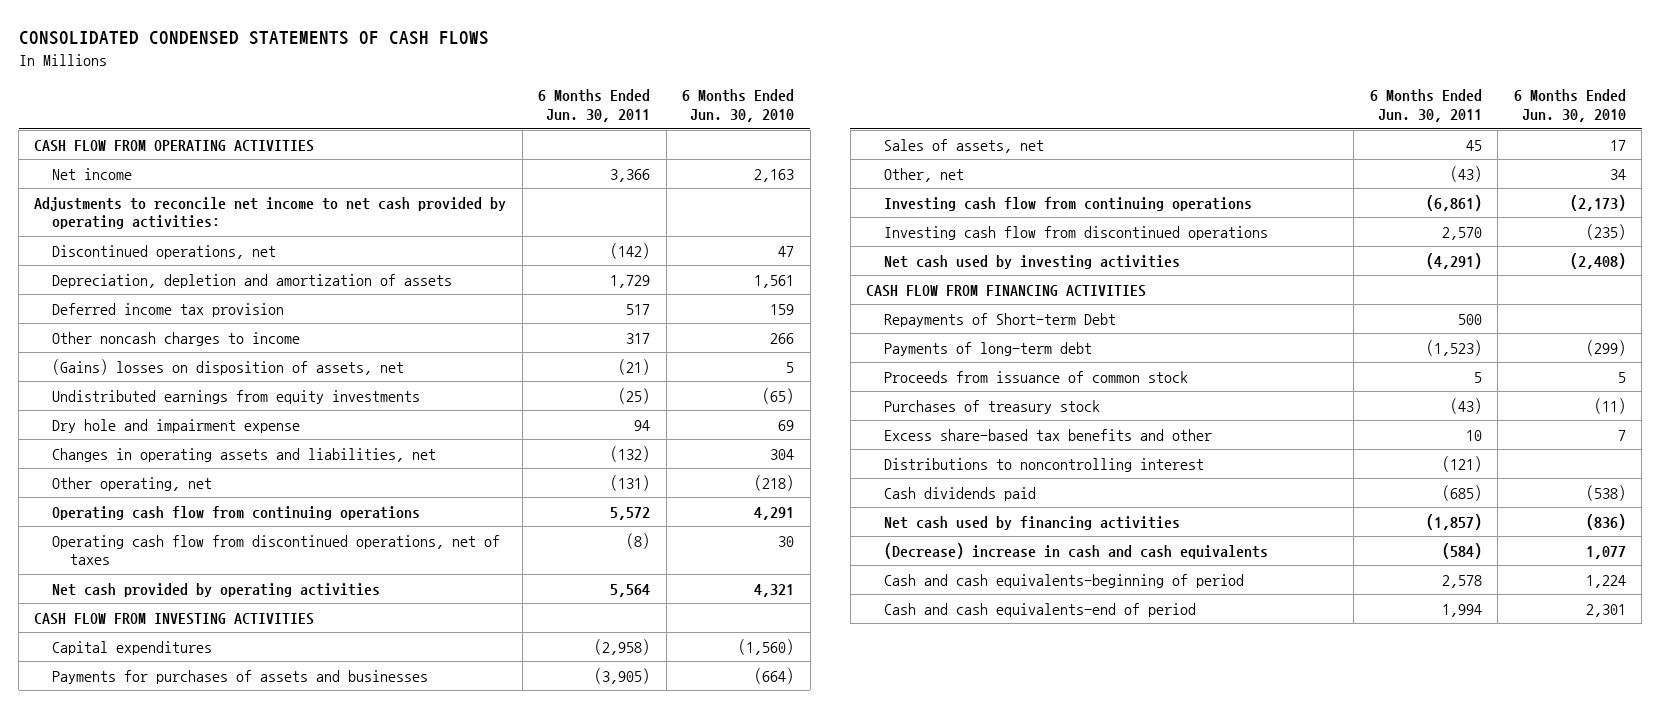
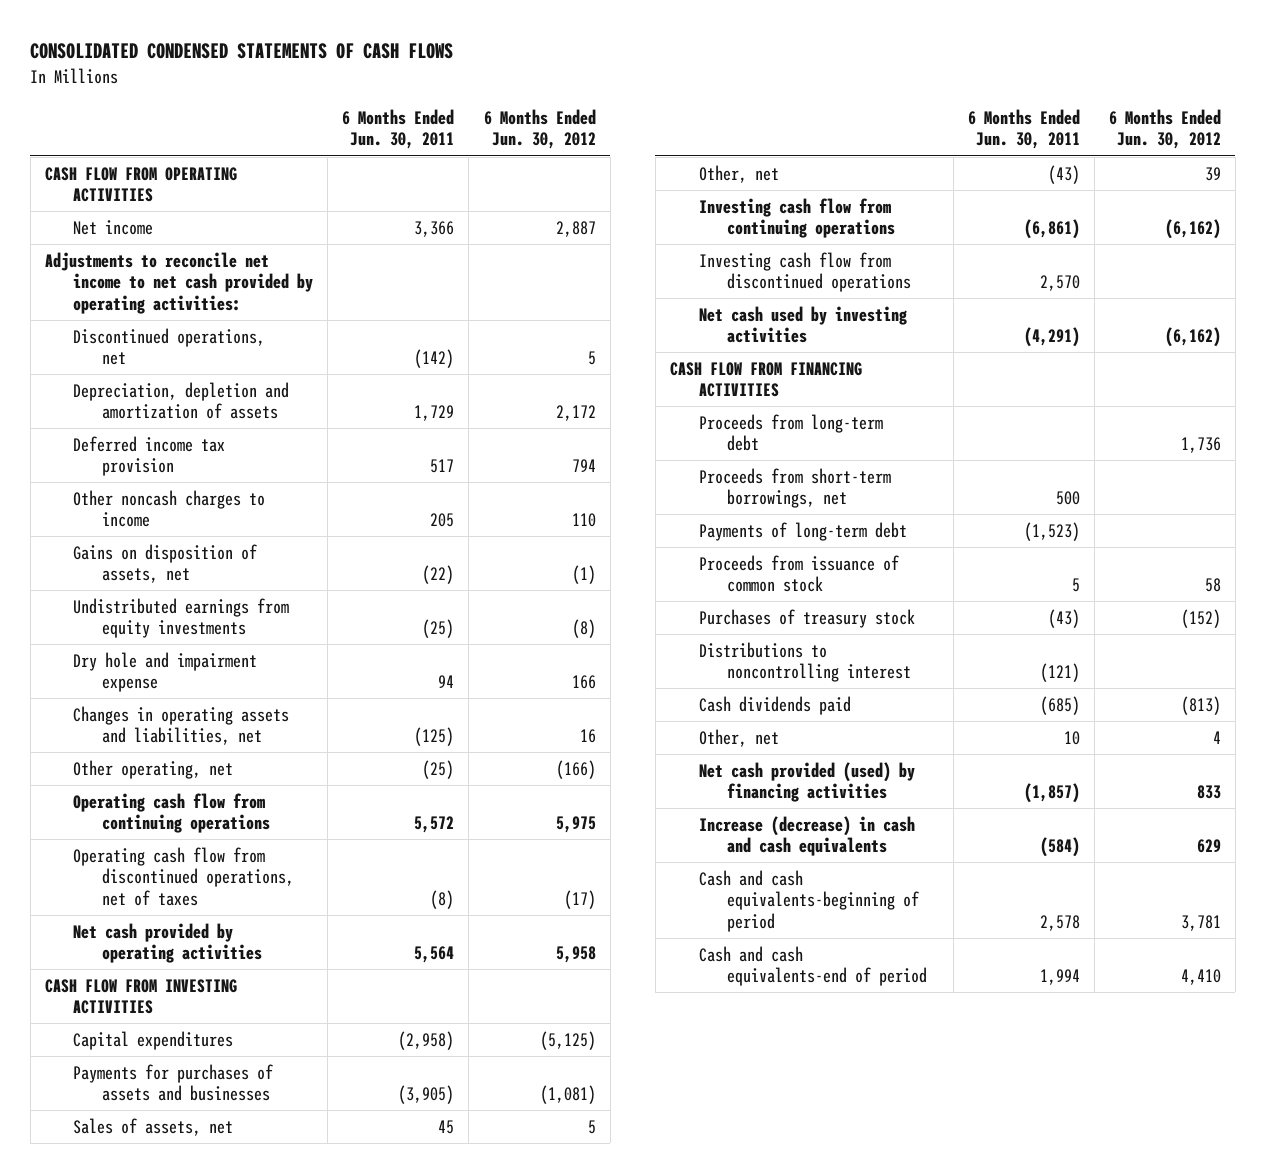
- | 6 Months Ended Jun. 30, 2011 | 6 Months Ended Jun. 30, 2010
+ | 6 Months Ended Jun. 30, 2011 | 6 Months Ended Jun. 30, 2012
- Other noncash charges to income | 317 | 266
- (Gains) losses on disposition of assets, net | (21) | 5
+ Other noncash charges to income | 205 | 110
+ Gains on disposition of assets, net | (22) | (1)
- Changes in operating assets and liabilities, net | (132) | 304
- Other operating, net | (131) | (218)
+ Changes in operating assets and liabilities, net | (125) | 16
+ Other operating, net | (25) | (166)
- Repayments of Short-term Debt | 500 |
+ Proceeds from long-term debt | | 1,736
+ Proceeds from short-term borrowings, net | 500 |
- Excess share-based tax benefits and other | 10 | 7
- Net cash used by financing activities | (1,857) | (836)
- (Decrease) increase in cash and cash equivalents | (584) | 1,077
+ Other, net | 10 | 4
+ Net cash provided (used) by financing activities | (1,857) | 833
+ Increase (decrease) in cash and cash equivalents | (584) | 629

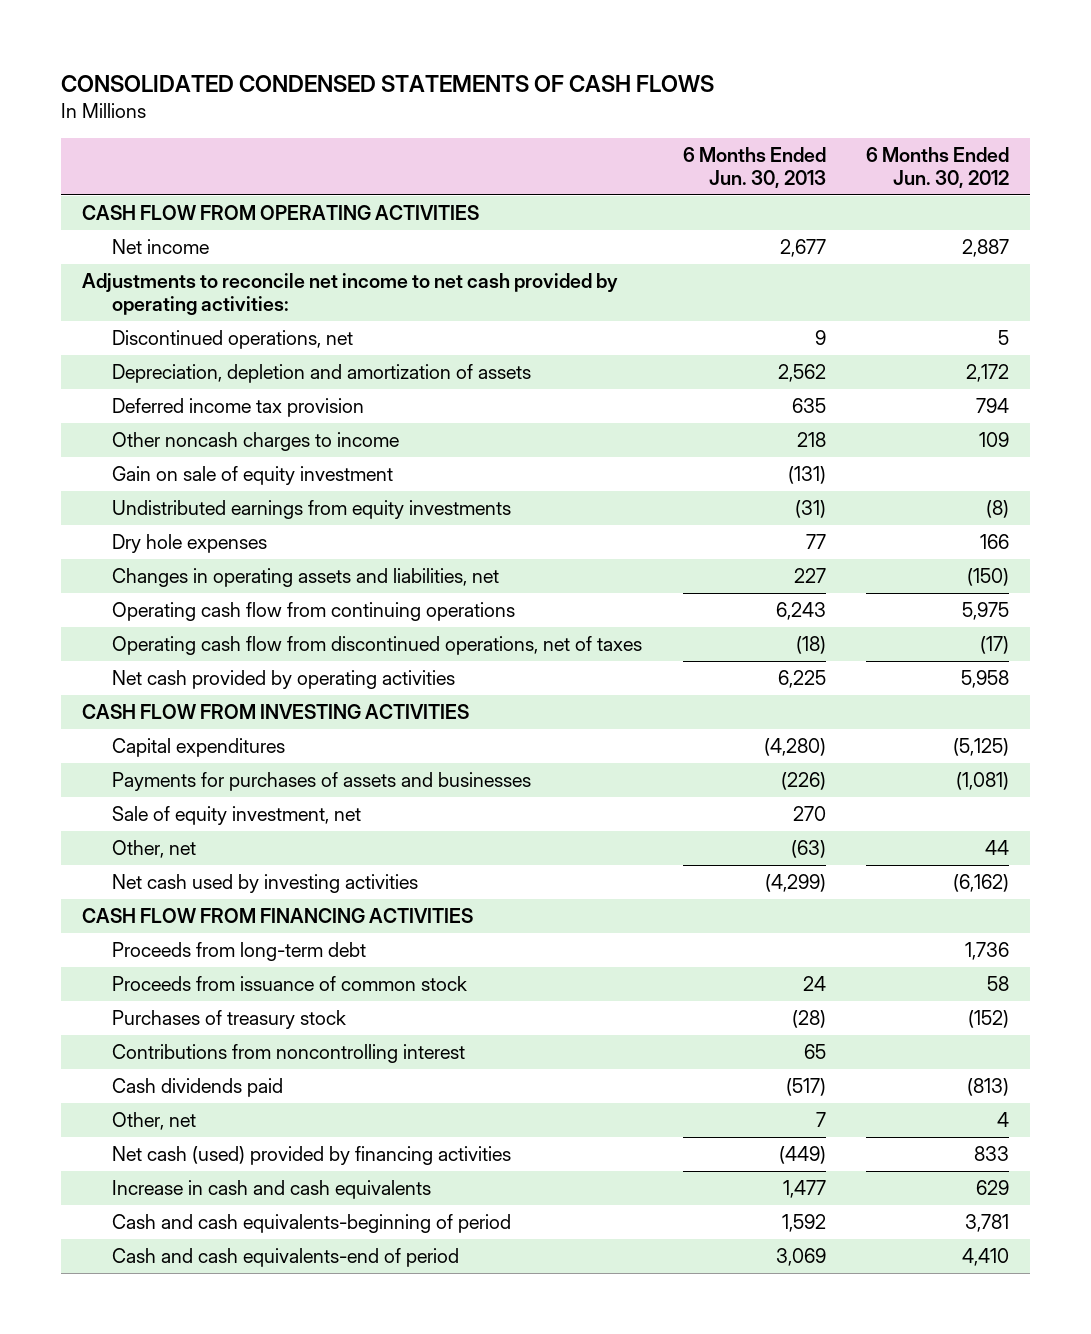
- | 6 Months Ended Jun. 30, 2011 | 6 Months Ended Jun. 30, 2012
+ | 6 Months Ended Jun. 30, 2013 | 6 Months Ended Jun. 30, 2012
- Other noncash charges to income | 205 | 110
- Gains on disposition of assets, net | (22) | (1)
+ Other noncash charges to income | 218 | 109
+ Gain on sale of equity investment | (131) |
- Dry hole and impairment expense | 94 | 166
- Changes in operating assets and liabilities, net | (125) | 16
- Other operating, net | (25) | (166)
+ Dry hole expenses | 77 | 166
+ Changes in operating assets and liabilities, net | 227 | (150)
- Sales of assets, net | 45 | 5
- Other, net | (43) | 39
- Investing cash flow from continuing operations | (6,861) | (6,162)
- Investing cash flow from discontinued operations | 2,570 |
+ Sale of equity investment, net | 270 |
+ Other, net | (63) | 44
- Proceeds from short-term borrowings, net | 500 |
- Payments of long-term debt | (1,523) |
- Distributions to noncontrolling interest | (121) |
+ Contributions from noncontrolling interest | 65 |
- Net cash provided (used) by financing activities | (1,857) | 833
- Increase (decrease) in cash and cash equivalents | (584) | 629
+ Net cash (used) provided by financing activities | (449) | 833
+ Increase in cash and cash equivalents | 1,477 | 629

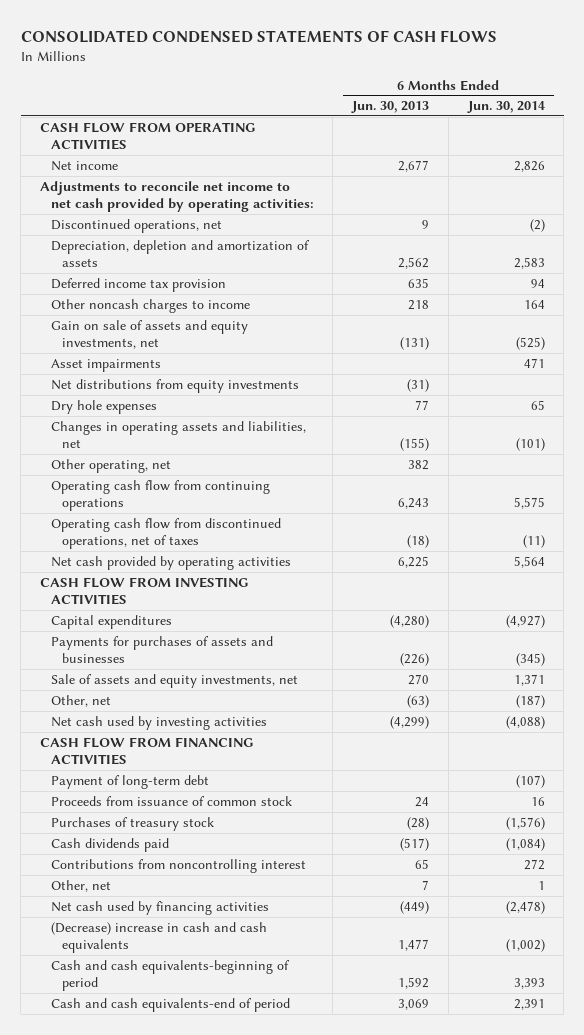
- | 6 Months Ended Jun. 30, 2013 | 6 Months Ended Jun. 30, 2012
+ | 6 Months Ended Jun. 30, 2013 | 6 Months Ended Jun. 30, 2014
- Gain on sale of equity investment | (131) |
- Undistributed earnings from equity investments | (31) | (8)
+ Gain on sale of assets and equity investments, net | (131) | (525)
+ Asset impairments | | 471
+ Net distributions from equity investments | (31) |
- Changes in operating assets and liabilities, net | 227 | (150)
+ Changes in operating assets and liabilities, net | (155) | (101)
+ Other operating, net | 382 |
- Sale of equity investment, net | 270 |
+ Sale of assets and equity investments, net | 270 | 1,371
- Proceeds from long-term debt | | 1,736
+ Payment of long-term debt | | (107)
moved down: Contributions from noncontrolling interest | 65 | 272
- Net cash (used) provided by financing activities | (449) | 833
- Increase in cash and cash equivalents | 1,477 | 629
+ Net cash used by financing activities | (449) | (2,478)
+ (Decrease) increase in cash and cash equivalents | 1,477 | (1,002)

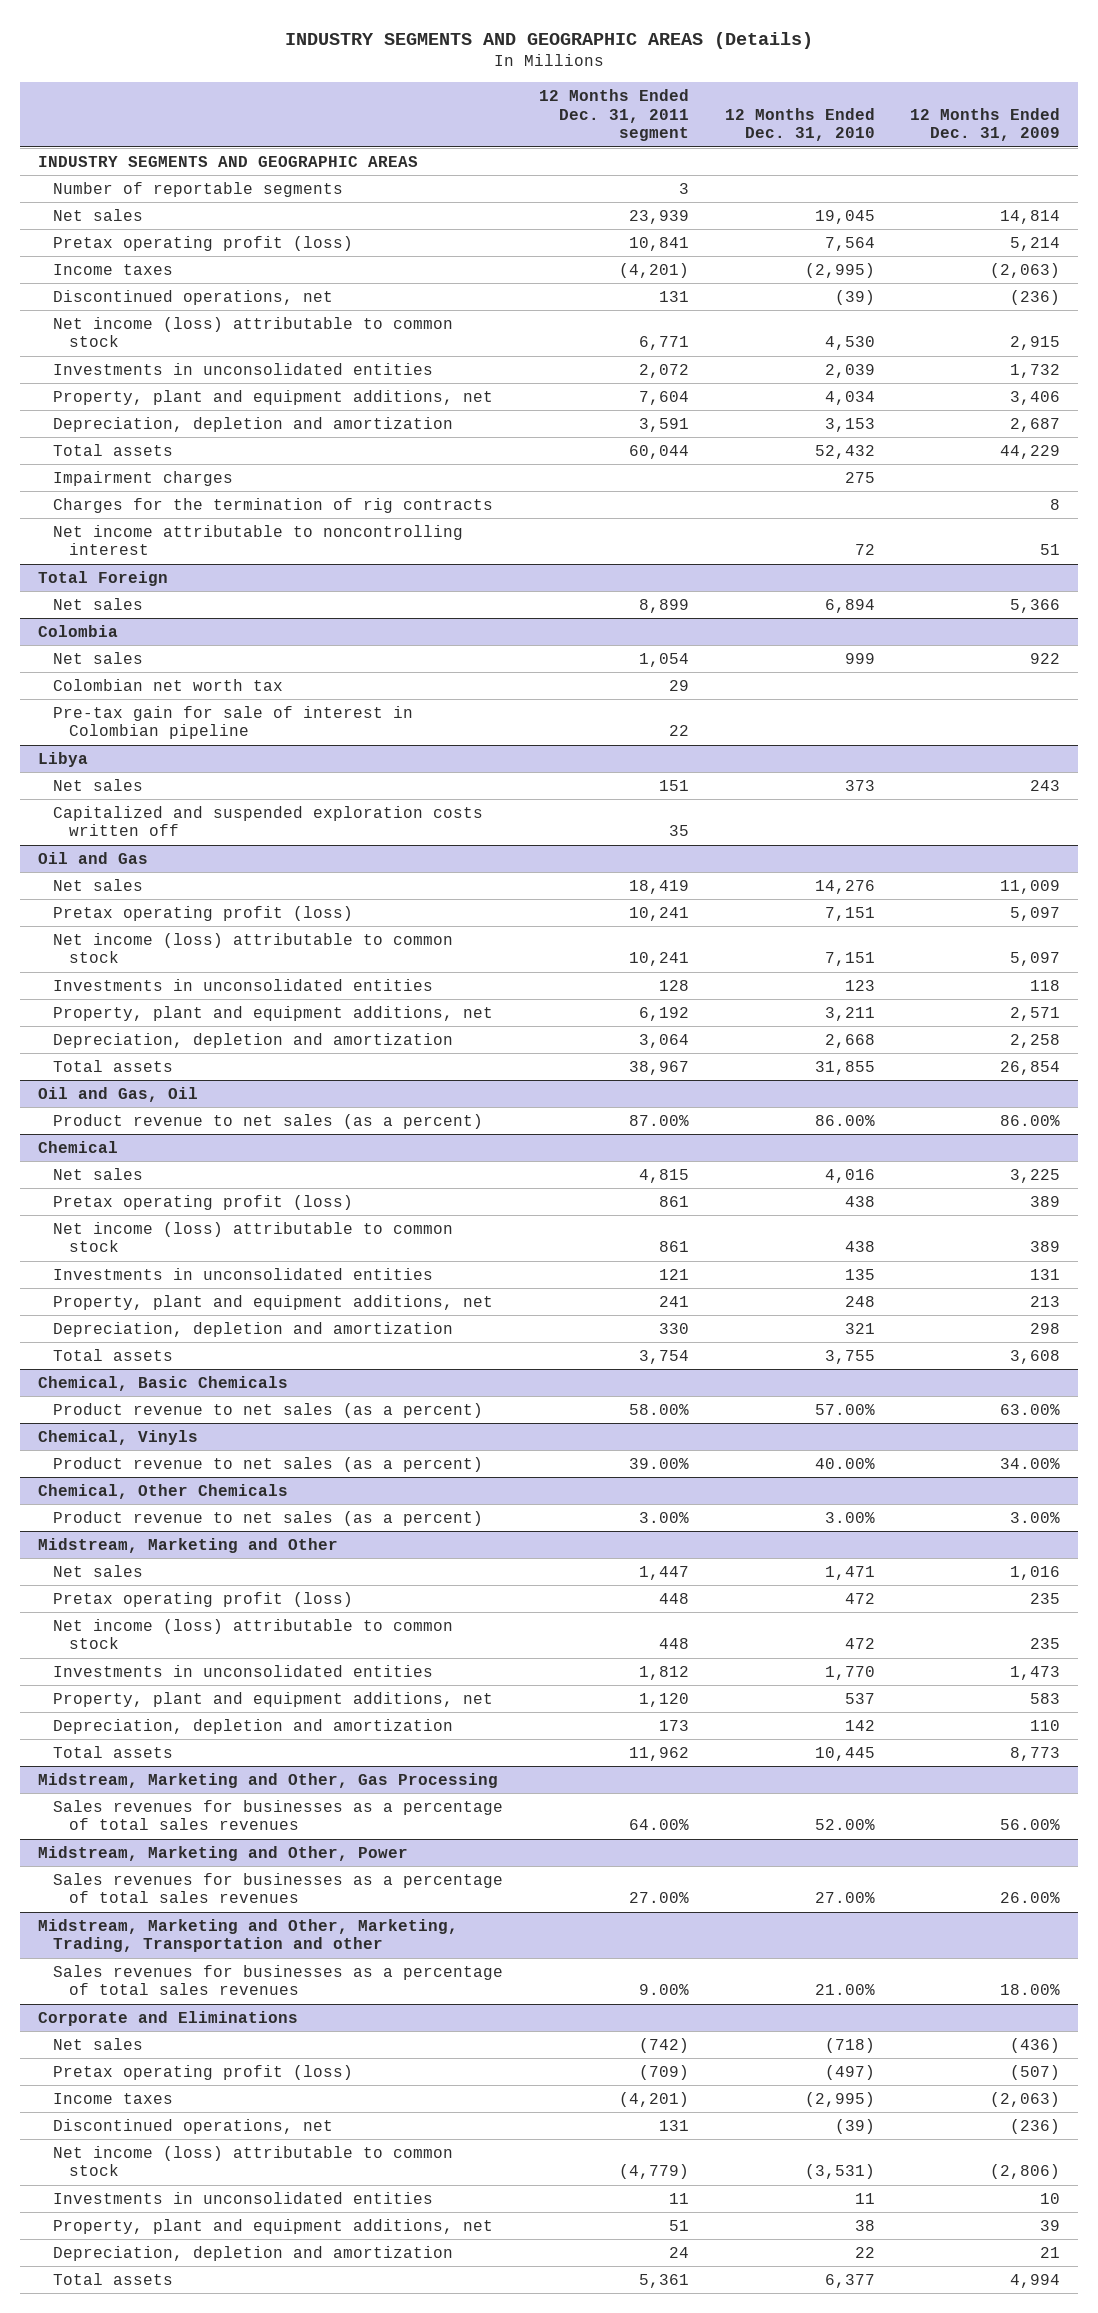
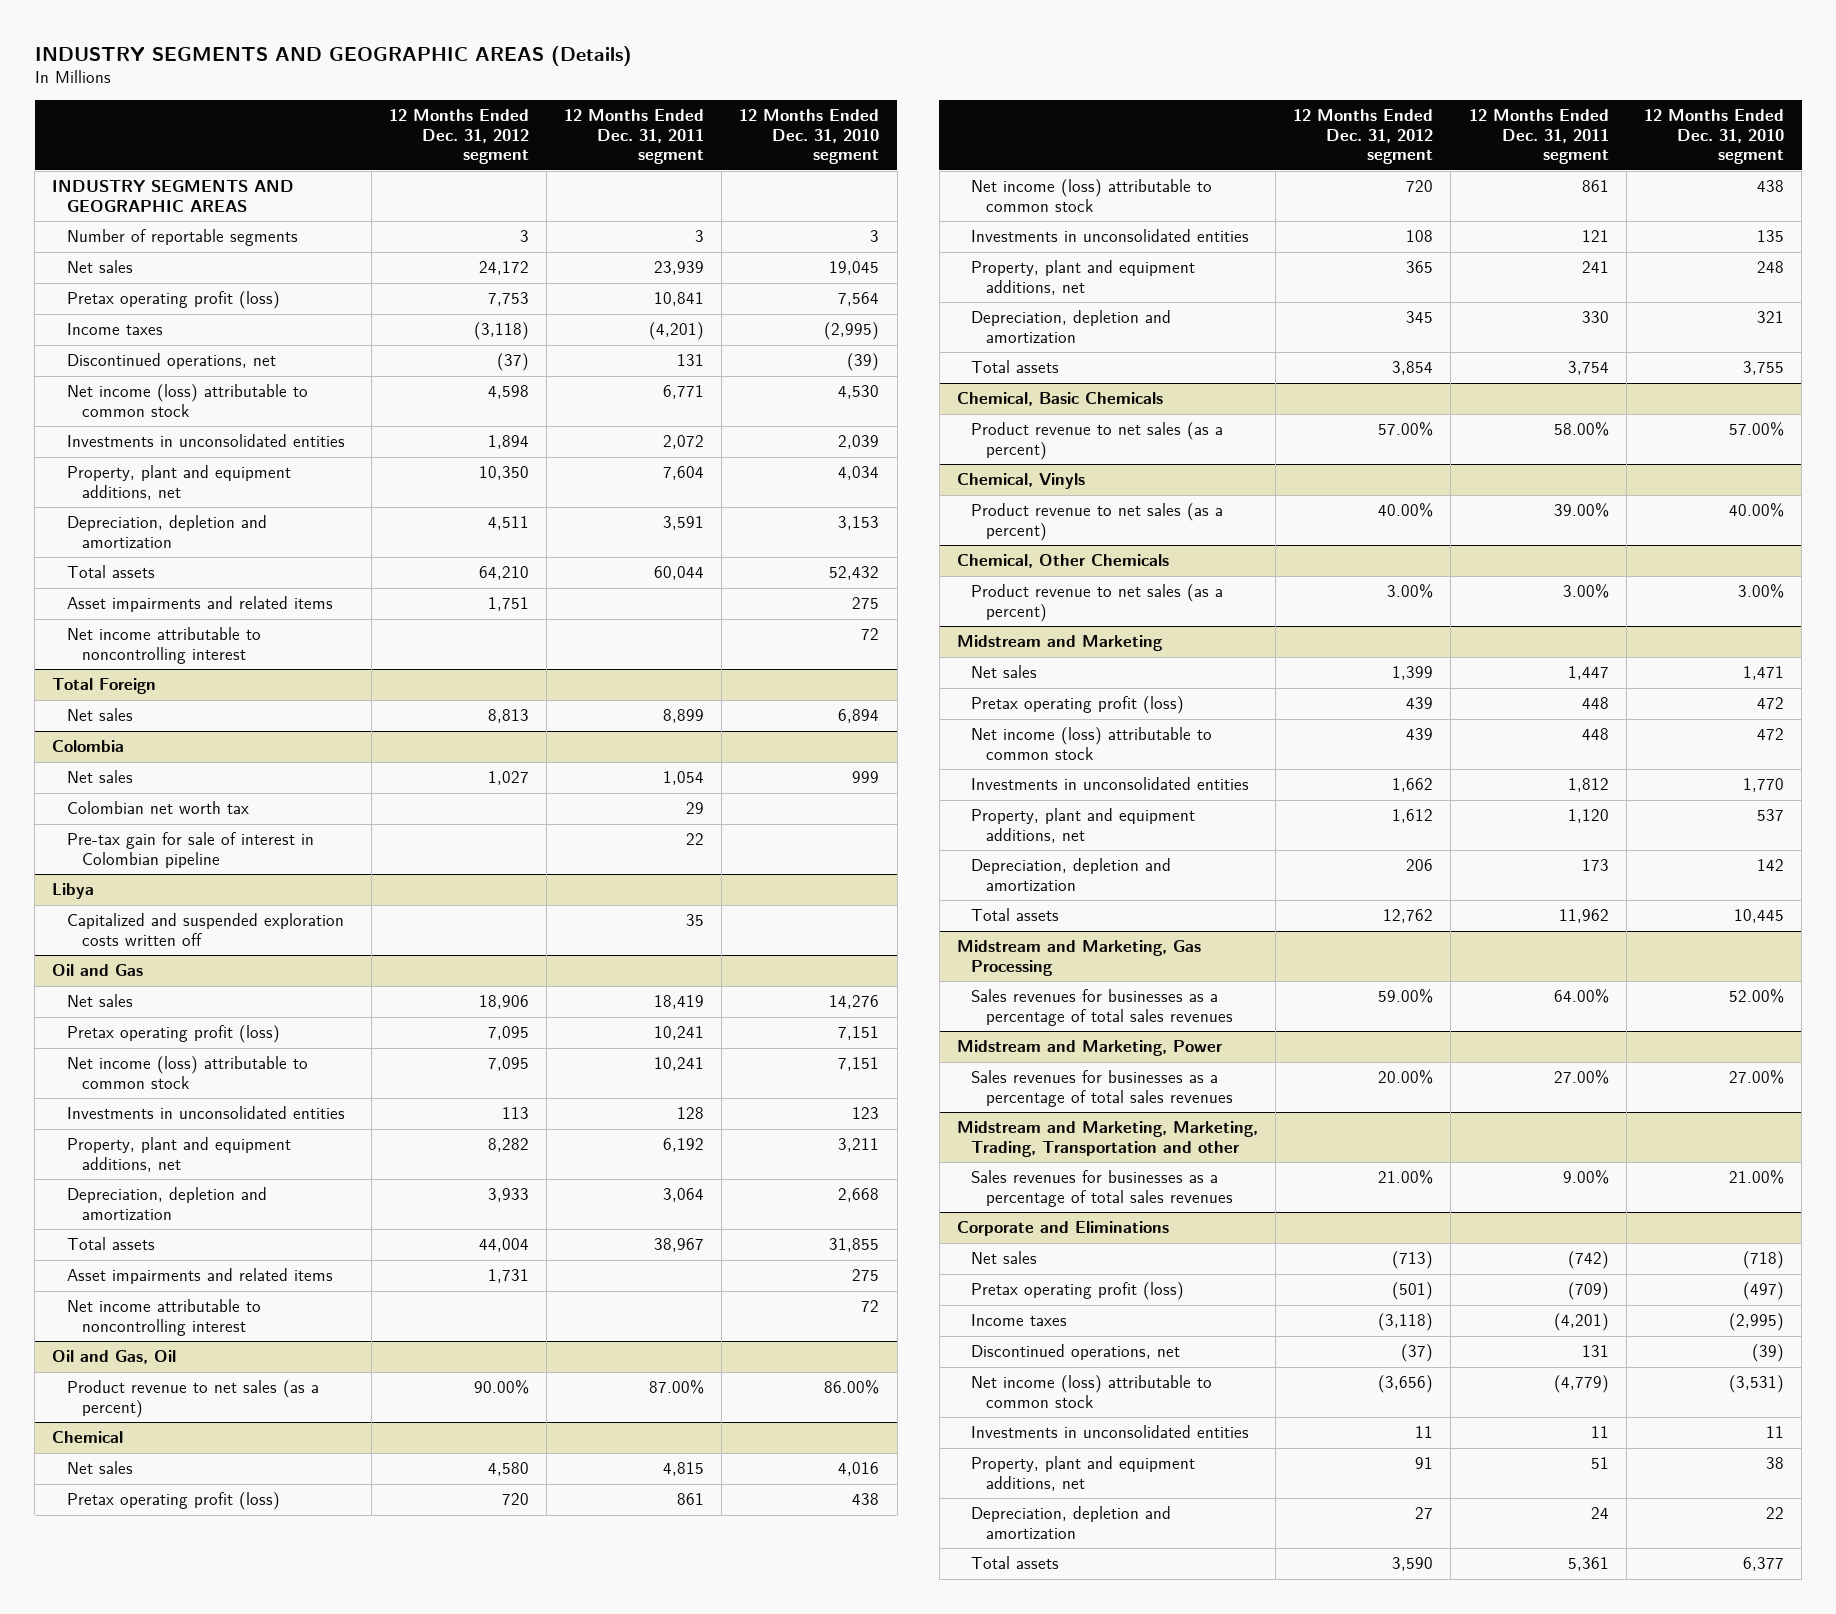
- | 12 Months Ended Dec. 31, 2011 segment | 12 Months Ended Dec. 31, 2010 | 12 Months Ended Dec. 31, 2009
+ | 12 Months Ended Dec. 31, 2012 segment | 12 Months Ended Dec. 31, 2011 segment | 12 Months Ended Dec. 31, 2010 segment
- Impairment charges | | 275 |
- Charges for the termination of rig contracts | | | 8
+ Asset impairments and related items | 1,751 | | 275
@ Libya
- Net sales | 151 | 373 | 243
@ Oil and Gas
+ Asset impairments and related items | 1,731 | | 275
+ Net income attributable to noncontrolling interest | | | 72
- Midstream, Marketing and Other
+ Midstream and Marketing
- Midstream, Marketing and Other, Gas Processing
+ Midstream and Marketing, Gas Processing
- Midstream, Marketing and Other, Power
+ Midstream and Marketing, Power
- Midstream, Marketing and Other, Marketing, Trading, Transportation and other
+ Midstream and Marketing, Marketing, Trading, Transportation and other

